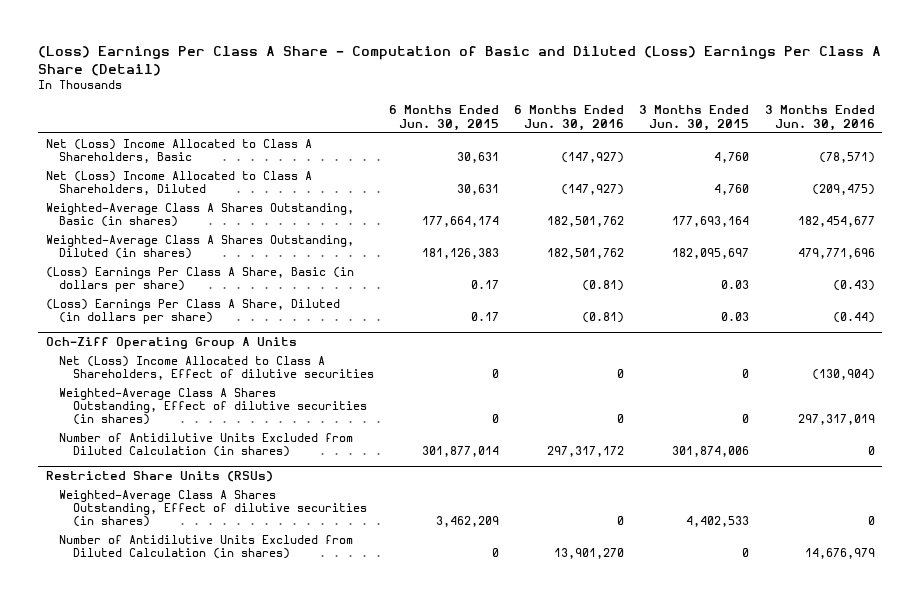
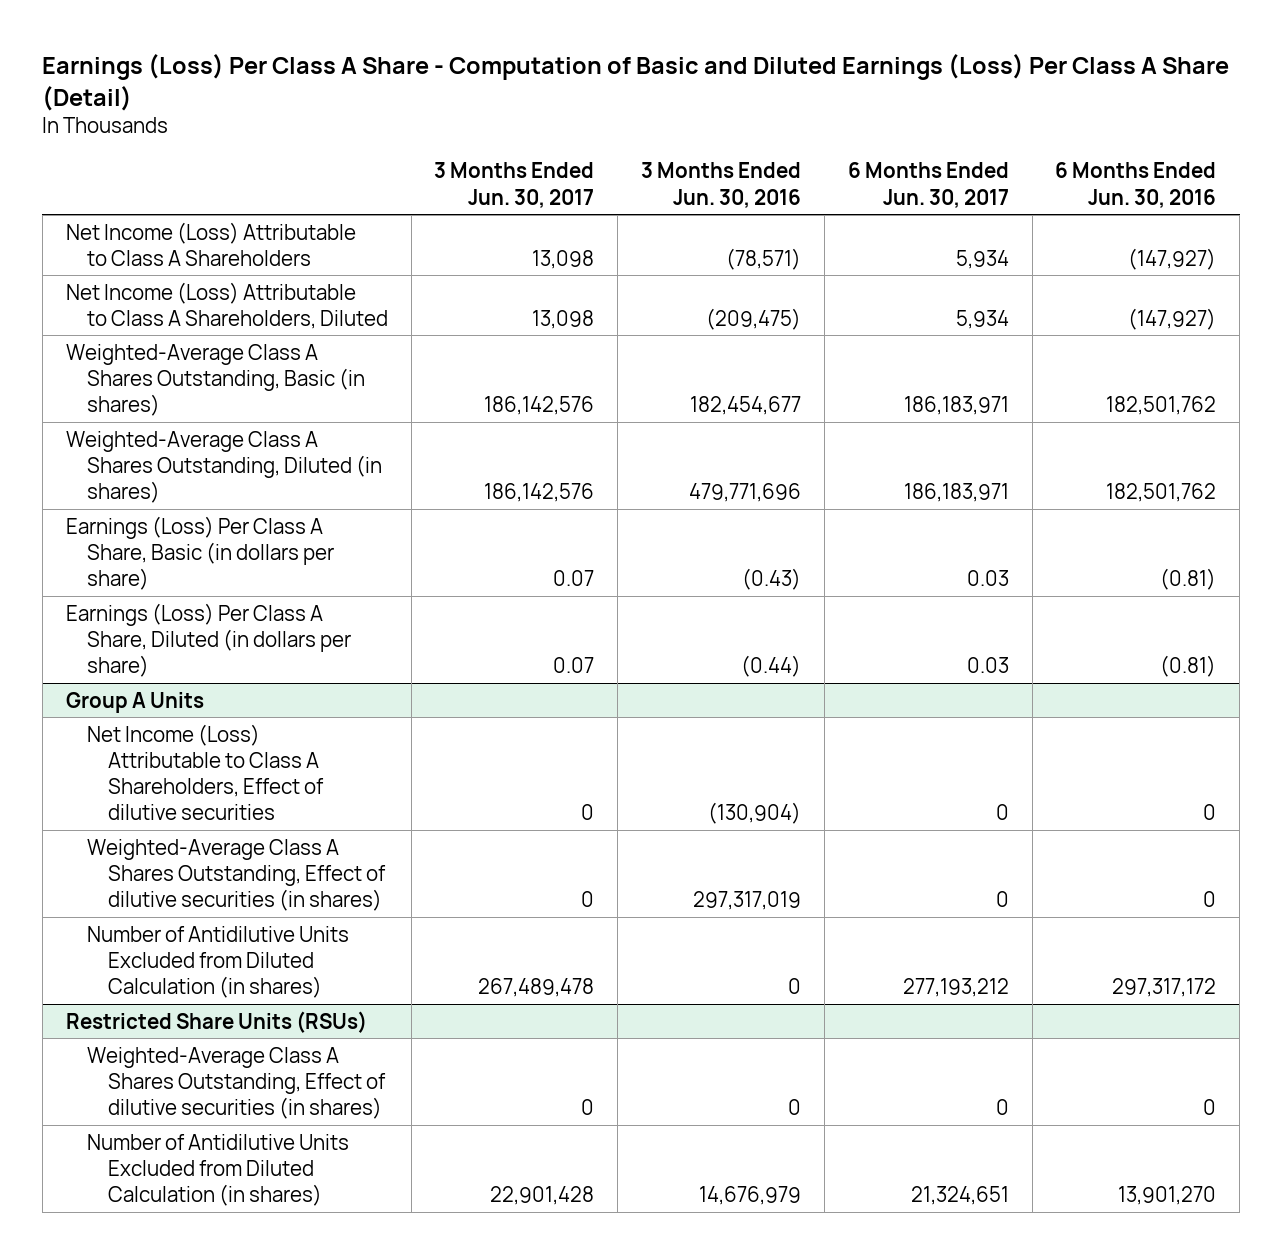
- (Loss) Earnings Per Class A Share - Computation of Basic and Diluted (Loss) Earnings Per Class A Share (Detail)
+ Earnings (Loss) Per Class A Share - Computation of Basic and Diluted Earnings (Loss) Per Class A Share (Detail)
- | 6 Months Ended Jun. 30, 2015 | 6 Months Ended Jun. 30, 2016 | 3 Months Ended Jun. 30, 2015 | 3 Months Ended Jun. 30, 2016
+ | 3 Months Ended Jun. 30, 2017 | 3 Months Ended Jun. 30, 2016 | 6 Months Ended Jun. 30, 2017 | 6 Months Ended Jun. 30, 2016
- Net (Loss) Income Allocated to Class A Shareholders, Basic | 30,631 | (147,927) | 4,760 | (78,571)
- Net (Loss) Income Allocated to Class A Shareholders, Diluted | 30,631 | (147,927) | 4,760 | (209,475)
+ Net Income (Loss) Attributable to Class A Shareholders | 13,098 | (78,571) | 5,934 | (147,927)
+ Net Income (Loss) Attributable to Class A Shareholders, Diluted | 13,098 | (209,475) | 5,934 | (147,927)
- (Loss) Earnings Per Class A Share, Basic (in dollars per share) | 0.17 | (0.81) | 0.03 | (0.43)
- (Loss) Earnings Per Class A Share, Diluted (in dollars per share) | 0.17 | (0.81) | 0.03 | (0.44)
- Och-Ziff Operating Group A Units
- Net (Loss) Income Allocated to Class A Shareholders, Effect of dilutive securities | 0 | 0 | 0 | (130,904)
+ Earnings (Loss) Per Class A Share, Basic (in dollars per share) | 0.07 | (0.43) | 0.03 | (0.81)
+ Earnings (Loss) Per Class A Share, Diluted (in dollars per share) | 0.07 | (0.44) | 0.03 | (0.81)
+ Group A Units
+ Net Income (Loss) Attributable to Class A Shareholders, Effect of dilutive securities | 0 | (130,904) | 0 | 0

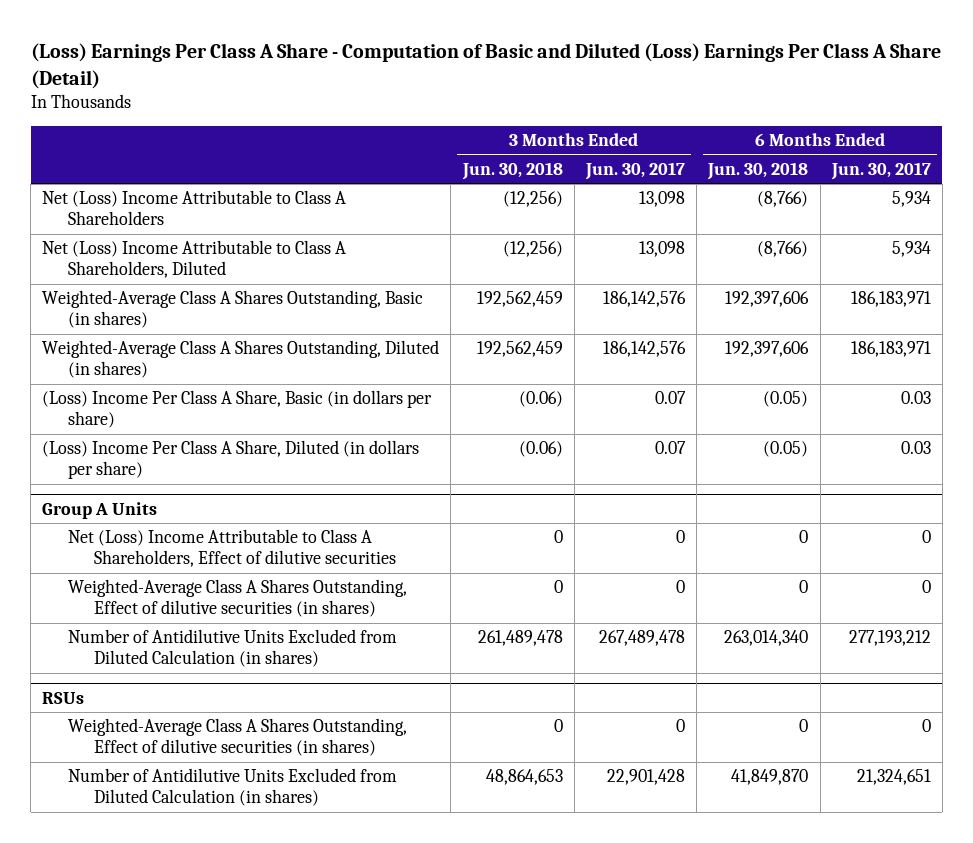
- Earnings (Loss) Per Class A Share - Computation of Basic and Diluted Earnings (Loss) Per Class A Share (Detail)
+ (Loss) Earnings Per Class A Share - Computation of Basic and Diluted (Loss) Earnings Per Class A Share (Detail)
- | 3 Months Ended Jun. 30, 2017 | 3 Months Ended Jun. 30, 2016 | 6 Months Ended Jun. 30, 2017 | 6 Months Ended Jun. 30, 2016
+ | 3 Months Ended Jun. 30, 2018 | 3 Months Ended Jun. 30, 2017 | 6 Months Ended Jun. 30, 2018 | 6 Months Ended Jun. 30, 2017
- Net Income (Loss) Attributable to Class A Shareholders | 13,098 | (78,571) | 5,934 | (147,927)
- Net Income (Loss) Attributable to Class A Shareholders, Diluted | 13,098 | (209,475) | 5,934 | (147,927)
+ Net (Loss) Income Attributable to Class A Shareholders | (12,256) | 13,098 | (8,766) | 5,934
+ Net (Loss) Income Attributable to Class A Shareholders, Diluted | (12,256) | 13,098 | (8,766) | 5,934
- Earnings (Loss) Per Class A Share, Basic (in dollars per share) | 0.07 | (0.43) | 0.03 | (0.81)
- Earnings (Loss) Per Class A Share, Diluted (in dollars per share) | 0.07 | (0.44) | 0.03 | (0.81)
+ (Loss) Income Per Class A Share, Basic (in dollars per share) | (0.06) | 0.07 | (0.05) | 0.03
+ (Loss) Income Per Class A Share, Diluted (in dollars per share) | (0.06) | 0.07 | (0.05) | 0.03
@ Group A Units
- Net Income (Loss) Attributable to Class A Shareholders, Effect of dilutive securities | 0 | (130,904) | 0 | 0
+ Net (Loss) Income Attributable to Class A Shareholders, Effect of dilutive securities | 0 | 0 | 0 | 0
- Restricted Share Units (RSUs)
+ RSUs

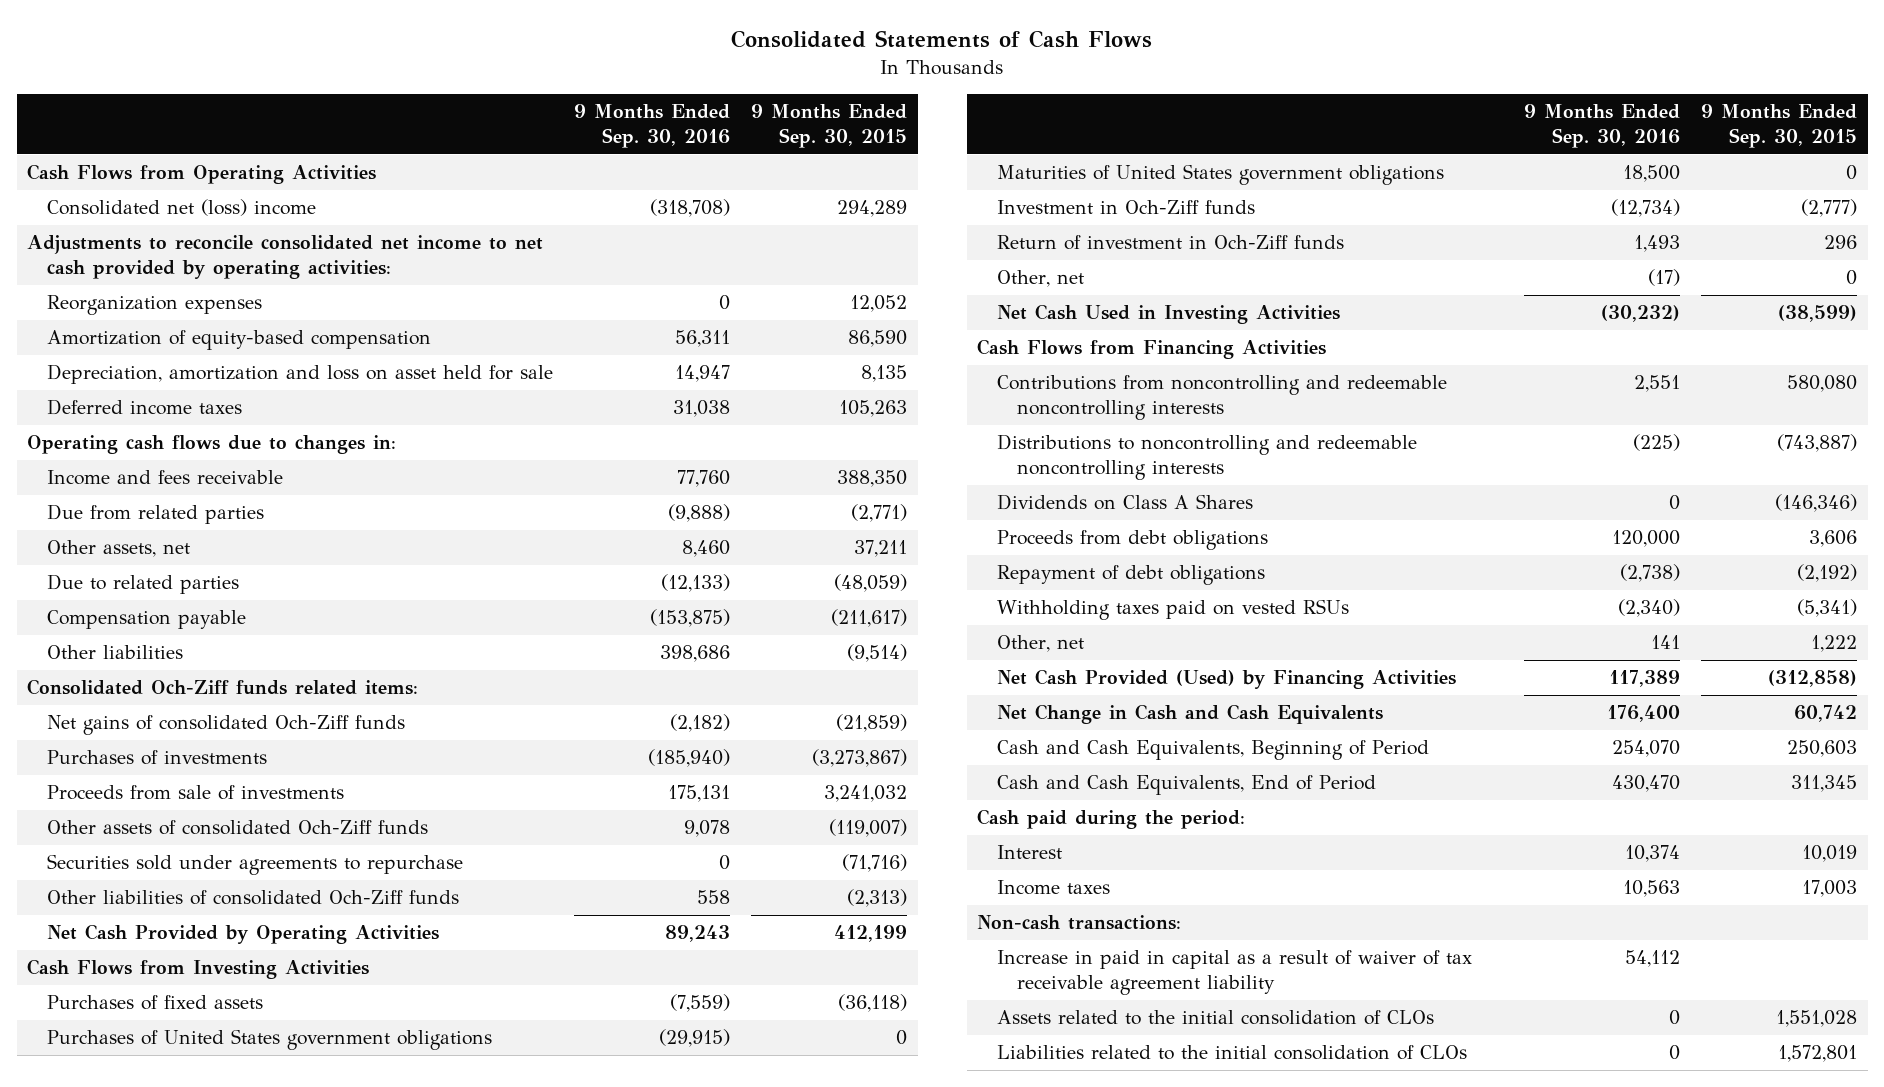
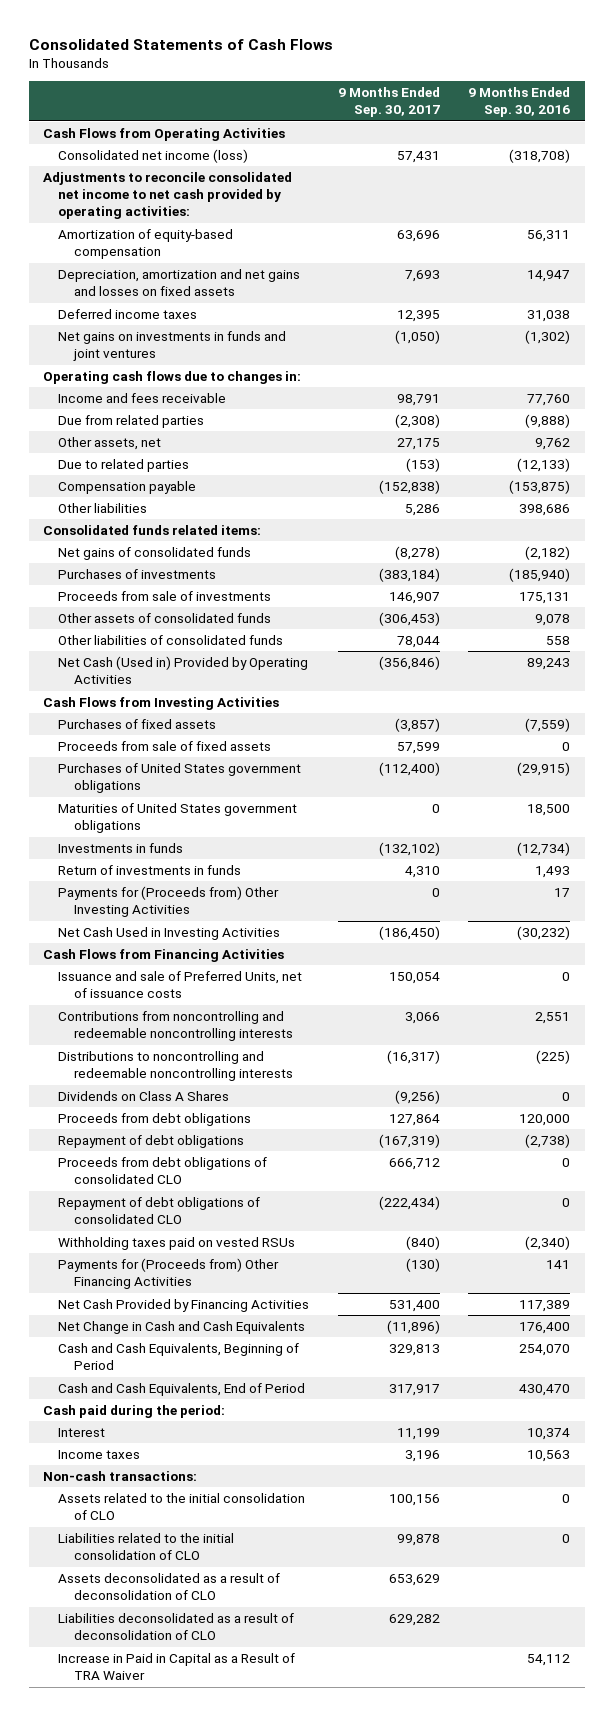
- | 9 Months Ended Sep. 30, 2016 | 9 Months Ended Sep. 30, 2015
+ | 9 Months Ended Sep. 30, 2017 | 9 Months Ended Sep. 30, 2016
- Consolidated net (loss) income | (318,708) | 294,289
+ Consolidated net income (loss) | 57,431 | (318,708)
- Reorganization expenses | 0 | 12,052
- Depreciation, amortization and loss on asset held for sale | 14,947 | 8,135
+ Depreciation, amortization and net gains and losses on fixed assets | 7,693 | 14,947
+ Net gains on investments in funds and joint ventures | (1,050) | (1,302)
- Other assets, net | 8,460 | 37,211
+ Other assets, net | 27,175 | 9,762
- Consolidated Och-Ziff funds related items:
- Net gains of consolidated Och-Ziff funds | (2,182) | (21,859)
+ Consolidated funds related items:
+ Net gains of consolidated funds | (8,278) | (2,182)
- Other assets of consolidated Och-Ziff funds | 9,078 | (119,007)
- Securities sold under agreements to repurchase | 0 | (71,716)
- Other liabilities of consolidated Och-Ziff funds | 558 | (2,313)
- Net Cash Provided by Operating Activities | 89,243 | 412,199
+ Other assets of consolidated funds | (306,453) | 9,078
+ Other liabilities of consolidated funds | 78,044 | 558
+ Net Cash (Used in) Provided by Operating Activities | (356,846) | 89,243
+ Proceeds from sale of fixed assets | 57,599 | 0
- Investment in Och-Ziff funds | (12,734) | (2,777)
- Return of investment in Och-Ziff funds | 1,493 | 296
- Other, net | (17) | 0
+ Investments in funds | (132,102) | (12,734)
+ Return of investments in funds | 4,310 | 1,493
+ Payments for (Proceeds from) Other Investing Activities | 0 | 17
+ Issuance and sale of Preferred Units, net of issuance costs | 150,054 | 0
+ Proceeds from debt obligations of consolidated CLO | 666,712 | 0
+ Repayment of debt obligations of consolidated CLO | (222,434) | 0
- Other, net | 141 | 1,222
- Net Cash Provided (Used) by Financing Activities | 117,389 | (312,858)
+ Payments for (Proceeds from) Other Financing Activities | (130) | 141
+ Net Cash Provided by Financing Activities | 531,400 | 117,389
- Increase in paid in capital as a result of waiver of tax receivable agreement liability | 54,112 |
- Assets related to the initial consolidation of CLOs | 0 | 1,551,028
- Liabilities related to the initial consolidation of CLOs | 0 | 1,572,801
+ Assets related to the initial consolidation of CLO | 100,156 | 0
+ Liabilities related to the initial consolidation of CLO | 99,878 | 0
+ Assets deconsolidated as a result of deconsolidation of CLO | 653,629 |
+ Liabilities deconsolidated as a result of deconsolidation of CLO | 629,282 |
+ Increase in Paid in Capital as a Result of TRA Waiver | | 54,112

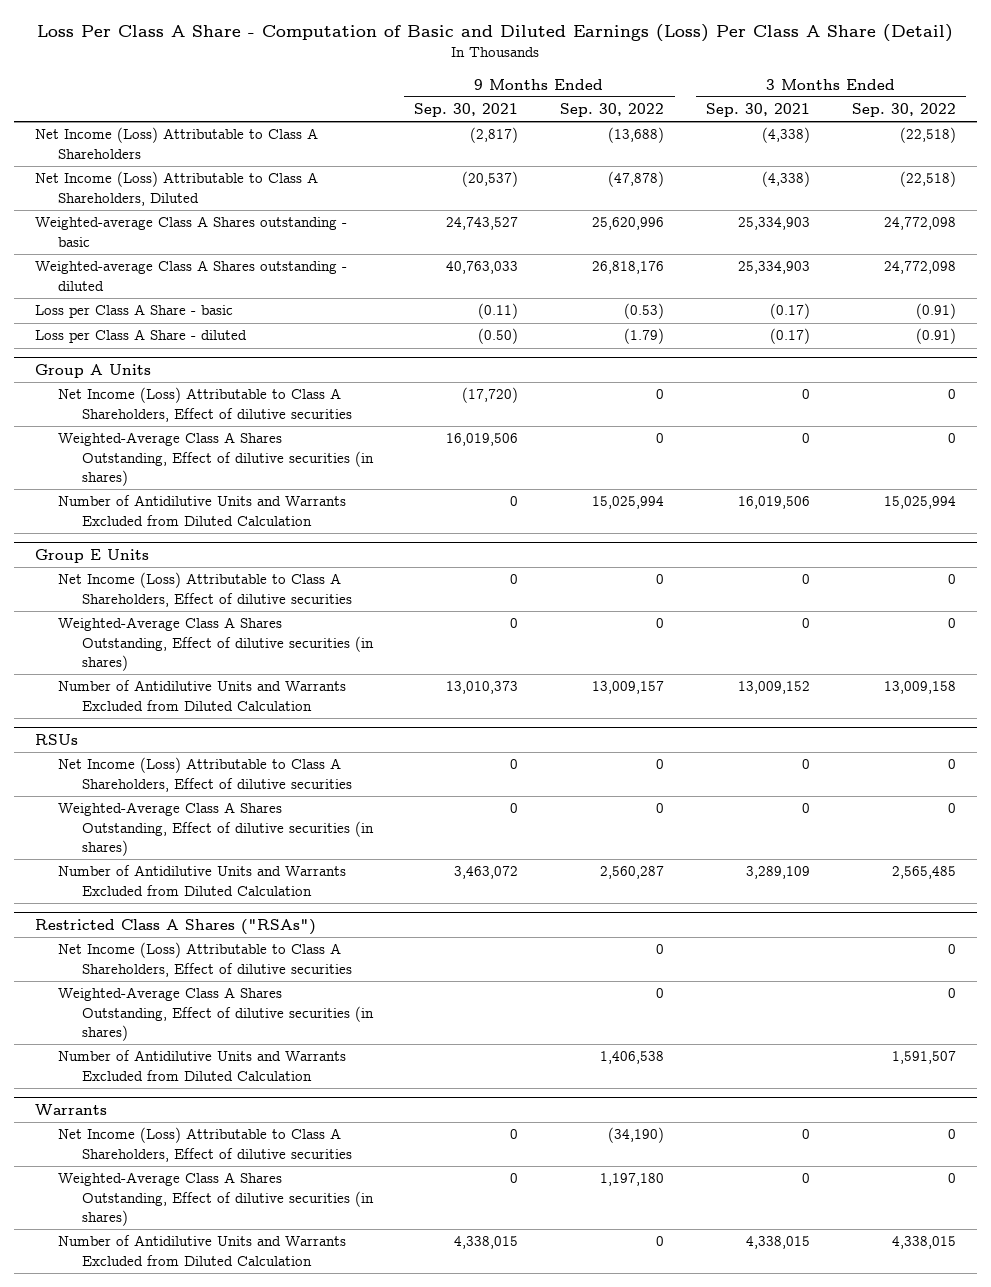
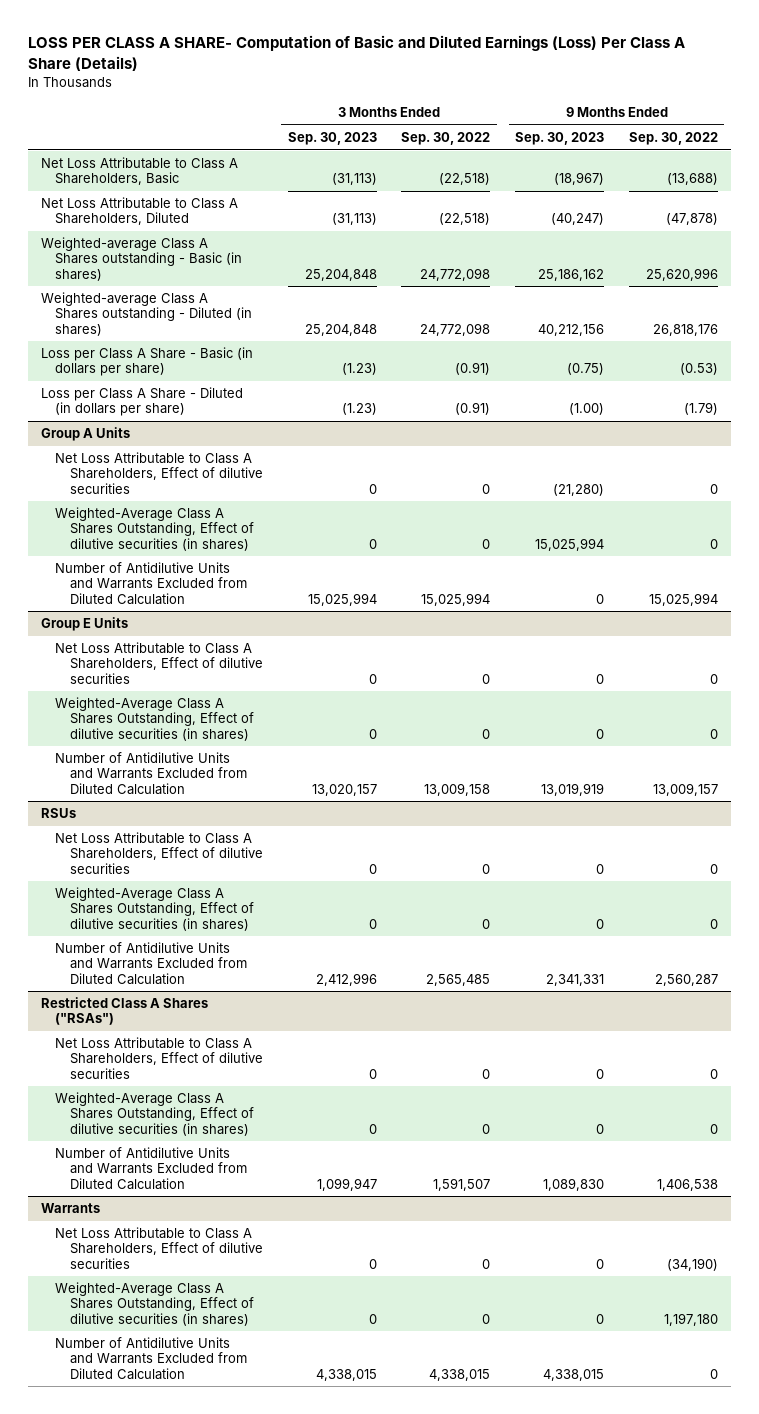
- Loss Per Class A Share - Computation of Basic and Diluted Earnings (Loss) Per Class A Share (Detail)
+ LOSS PER CLASS A SHARE- Computation of Basic and Diluted Earnings (Loss) Per Class A Share (Details)
- | 9 Months Ended Sep. 30, 2021 | 9 Months Ended Sep. 30, 2022 | 3 Months Ended Sep. 30, 2021 | 3 Months Ended Sep. 30, 2022
+ | 3 Months Ended Sep. 30, 2023 | 3 Months Ended Sep. 30, 2022 | 9 Months Ended Sep. 30, 2023 | 9 Months Ended Sep. 30, 2022
- Net Income (Loss) Attributable to Class A Shareholders | (2,817) | (13,688) | (4,338) | (22,518)
- Net Income (Loss) Attributable to Class A Shareholders, Diluted | (20,537) | (47,878) | (4,338) | (22,518)
- Weighted-average Class A Shares outstanding - basic | 24,743,527 | 25,620,996 | 25,334,903 | 24,772,098
- Weighted-average Class A Shares outstanding - diluted | 40,763,033 | 26,818,176 | 25,334,903 | 24,772,098
- Loss per Class A Share - basic | (0.11) | (0.53) | (0.17) | (0.91)
- Loss per Class A Share - diluted | (0.50) | (1.79) | (0.17) | (0.91)
+ Net Loss Attributable to Class A Shareholders, Basic | (31,113) | (22,518) | (18,967) | (13,688)
+ Net Loss Attributable to Class A Shareholders, Diluted | (31,113) | (22,518) | (40,247) | (47,878)
+ Weighted-average Class A Shares outstanding - Basic (in shares) | 25,204,848 | 24,772,098 | 25,186,162 | 25,620,996
+ Weighted-average Class A Shares outstanding - Diluted (in shares) | 25,204,848 | 24,772,098 | 40,212,156 | 26,818,176
+ Loss per Class A Share - Basic (in dollars per share) | (1.23) | (0.91) | (0.75) | (0.53)
+ Loss per Class A Share - Diluted (in dollars per share) | (1.23) | (0.91) | (1.00) | (1.79)
@ Group A Units
- Net Income (Loss) Attributable to Class A Shareholders, Effect of dilutive securities | (17,720) | 0 | 0 | 0
+ Net Loss Attributable to Class A Shareholders, Effect of dilutive securities | 0 | 0 | (21,280) | 0
@ Group E Units
- Net Income (Loss) Attributable to Class A Shareholders, Effect of dilutive securities | 0 | 0 | 0 | 0
+ Net Loss Attributable to Class A Shareholders, Effect of dilutive securities | 0 | 0 | 0 | 0
@ RSUs
- Net Income (Loss) Attributable to Class A Shareholders, Effect of dilutive securities | 0 | 0 | 0 | 0
+ Net Loss Attributable to Class A Shareholders, Effect of dilutive securities | 0 | 0 | 0 | 0
@ Restricted Class A Shares ("RSAs")
- Net Income (Loss) Attributable to Class A Shareholders, Effect of dilutive securities | | 0 | | 0
+ Net Loss Attributable to Class A Shareholders, Effect of dilutive securities | 0 | 0 | 0 | 0
@ Warrants
- Net Income (Loss) Attributable to Class A Shareholders, Effect of dilutive securities | 0 | (34,190) | 0 | 0
+ Net Loss Attributable to Class A Shareholders, Effect of dilutive securities | 0 | 0 | 0 | (34,190)

